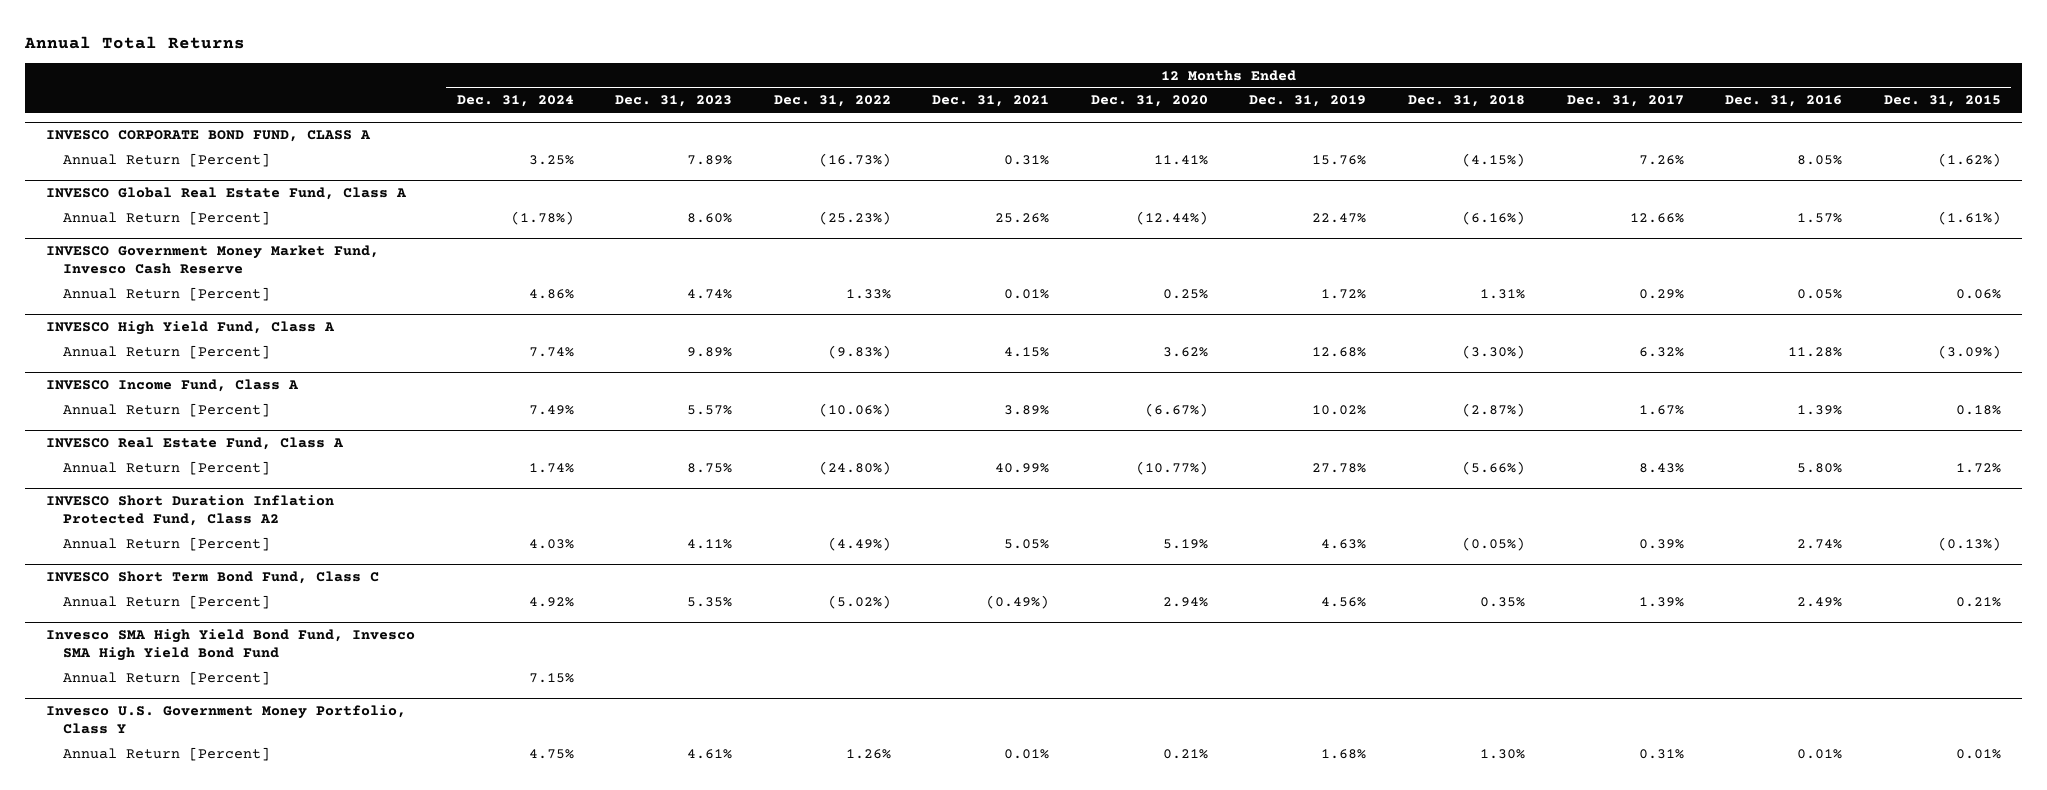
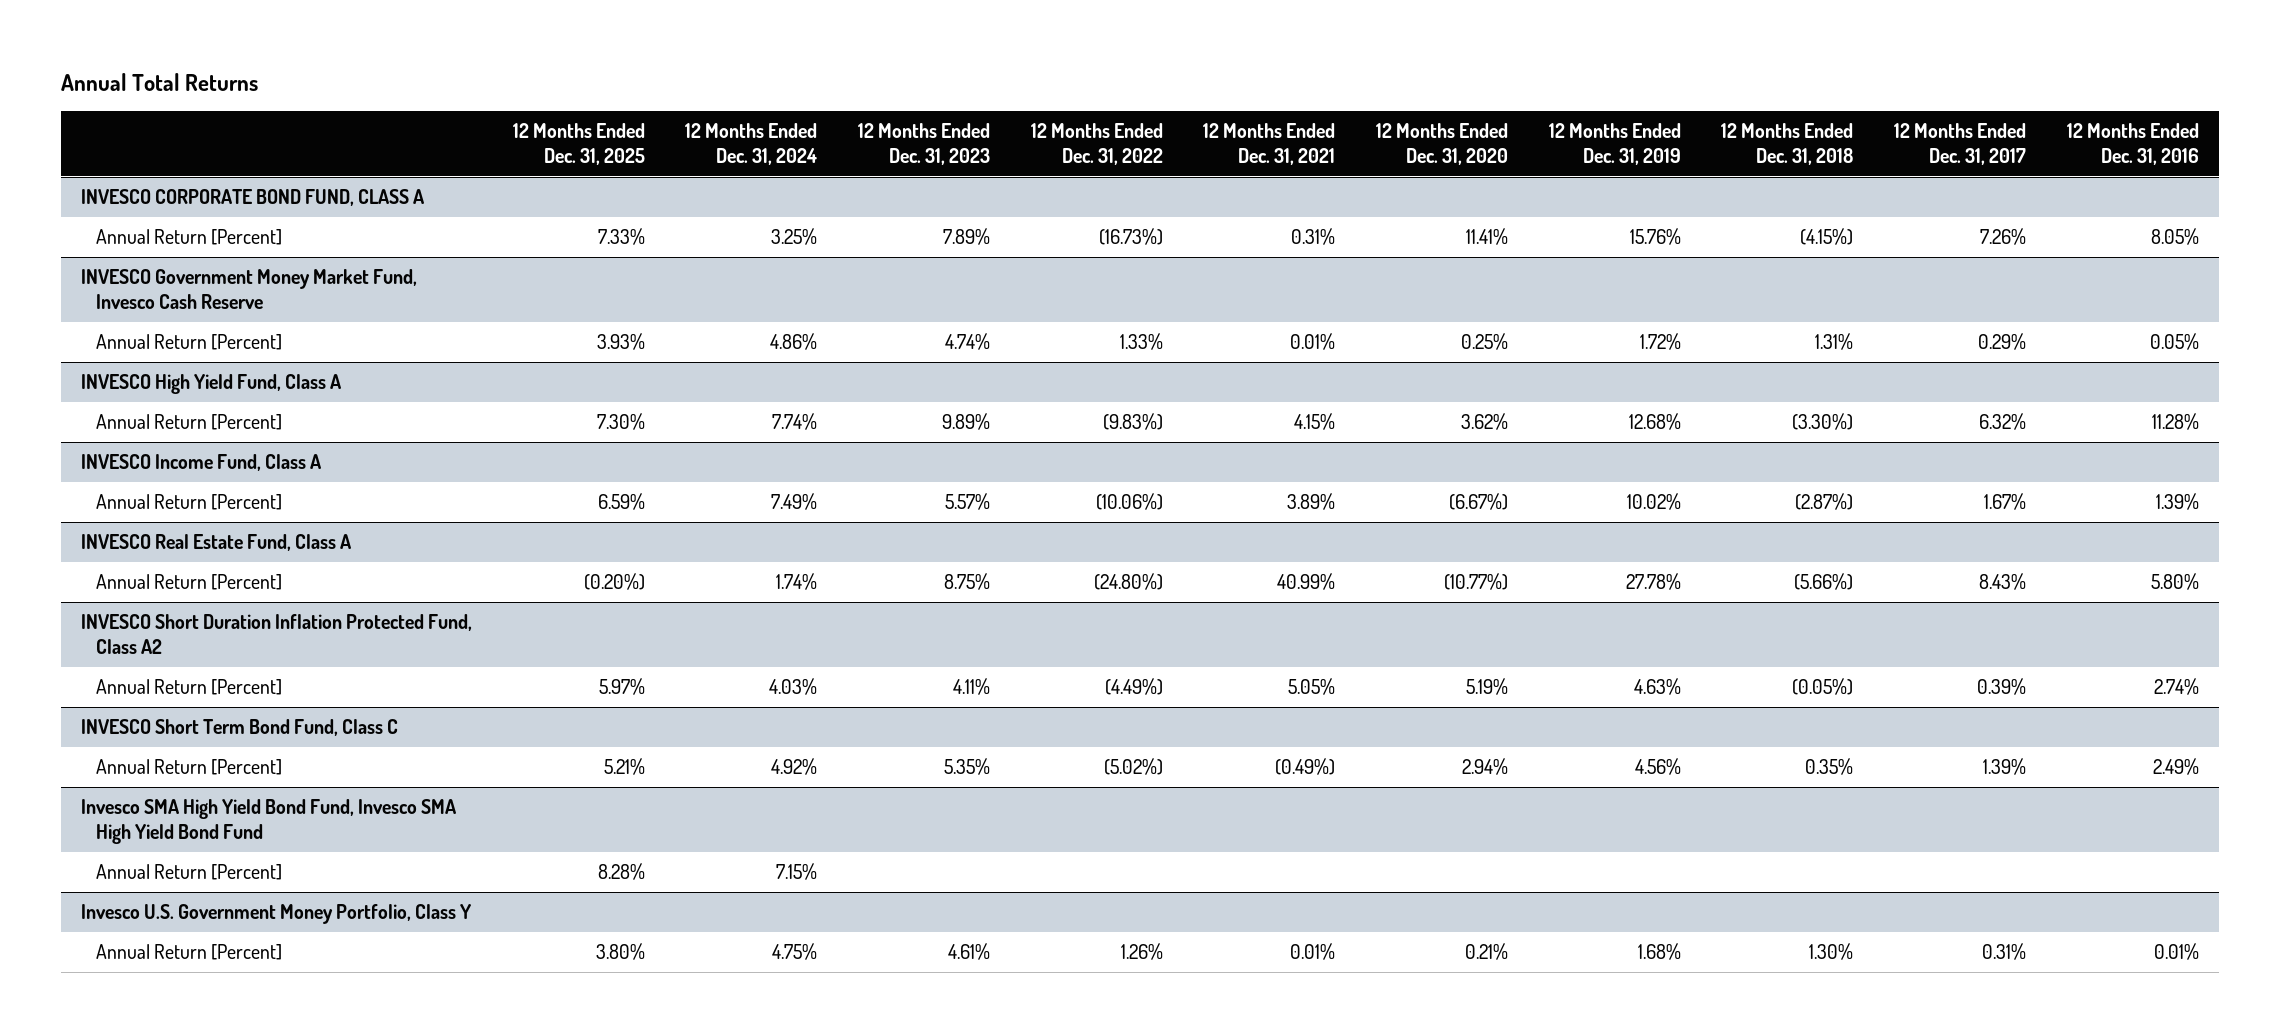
- | 12 Months Ended Dec. 31, 2024 | 12 Months Ended Dec. 31, 2023 | 12 Months Ended Dec. 31, 2022 | 12 Months Ended Dec. 31, 2021 | 12 Months Ended Dec. 31, 2020 | 12 Months Ended Dec. 31, 2019 | 12 Months Ended Dec. 31, 2018 | 12 Months Ended Dec. 31, 2017 | 12 Months Ended Dec. 31, 2016 | 12 Months Ended Dec. 31, 2015
+ | 12 Months Ended Dec. 31, 2025 | 12 Months Ended Dec. 31, 2024 | 12 Months Ended Dec. 31, 2023 | 12 Months Ended Dec. 31, 2022 | 12 Months Ended Dec. 31, 2021 | 12 Months Ended Dec. 31, 2020 | 12 Months Ended Dec. 31, 2019 | 12 Months Ended Dec. 31, 2018 | 12 Months Ended Dec. 31, 2017 | 12 Months Ended Dec. 31, 2016
- INVESCO Global Real Estate Fund, Class A
- Annual Return [Percent] | (1.78%) | 8.60% | (25.23%) | 25.26% | (12.44%) | 22.47% | (6.16%) | 12.66% | 1.57% | (1.61%)

